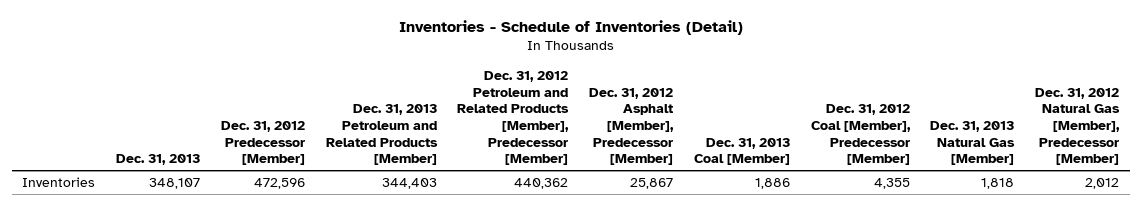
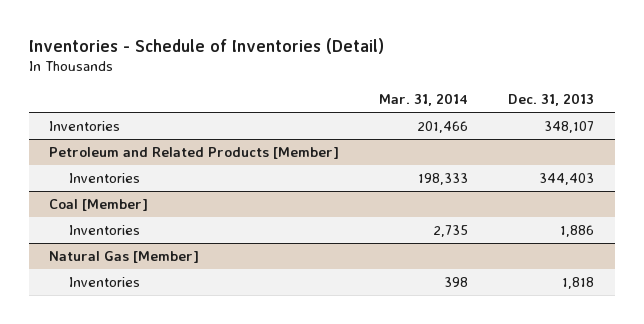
- | Dec. 31, 2013 | Dec. 31, 2012 Predecessor [Member] | Dec. 31, 2013 Petroleum and Related Products [Member] | Dec. 31, 2012 Petroleum and Related Products [Member], Predecessor [Member] | Dec. 31, 2012 Asphalt [Member], Predecessor [Member] | Dec. 31, 2013 Coal [Member] | Dec. 31, 2012 Coal [Member], Predecessor [Member] | Dec. 31, 2013 Natural Gas [Member] | Dec. 31, 2012 Natural Gas [Member], Predecessor [Member]
+ | Mar. 31, 2014 | Dec. 31, 2013
+ Petroleum and Related Products [Member]
+ Inventories | 198,333 | 344,403
+ Coal [Member]
+ Inventories | 2,735 | 1,886
+ Natural Gas [Member]
+ Inventories | 398 | 1,818

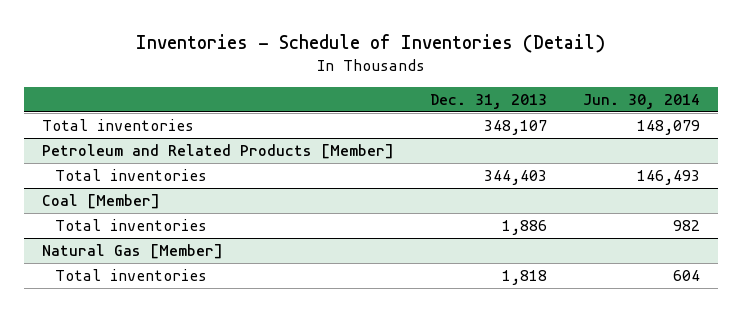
- | Mar. 31, 2014 | Dec. 31, 2013
+ | Dec. 31, 2013 | Jun. 30, 2014
- Inventories | 201,466 | 348,107
+ Total inventories | 348,107 | 148,079
@ Petroleum and Related Products [Member]
- Inventories | 198,333 | 344,403
+ Total inventories | 344,403 | 146,493
@ Coal [Member]
- Inventories | 2,735 | 1,886
+ Total inventories | 1,886 | 982
@ Natural Gas [Member]
- Inventories | 398 | 1,818
+ Total inventories | 1,818 | 604

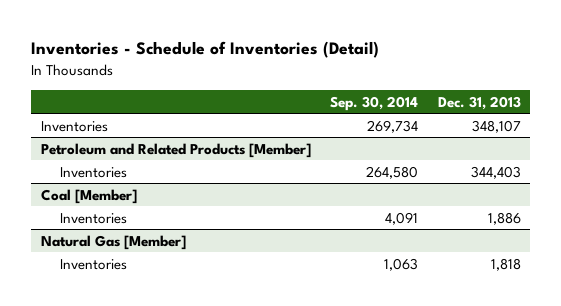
- | Dec. 31, 2013 | Jun. 30, 2014
+ | Sep. 30, 2014 | Dec. 31, 2013
- Total inventories | 348,107 | 148,079
+ Inventories | 269,734 | 348,107
@ Petroleum and Related Products [Member]
- Total inventories | 344,403 | 146,493
+ Inventories | 264,580 | 344,403
@ Coal [Member]
- Total inventories | 1,886 | 982
+ Inventories | 4,091 | 1,886
@ Natural Gas [Member]
- Total inventories | 1,818 | 604
+ Inventories | 1,063 | 1,818

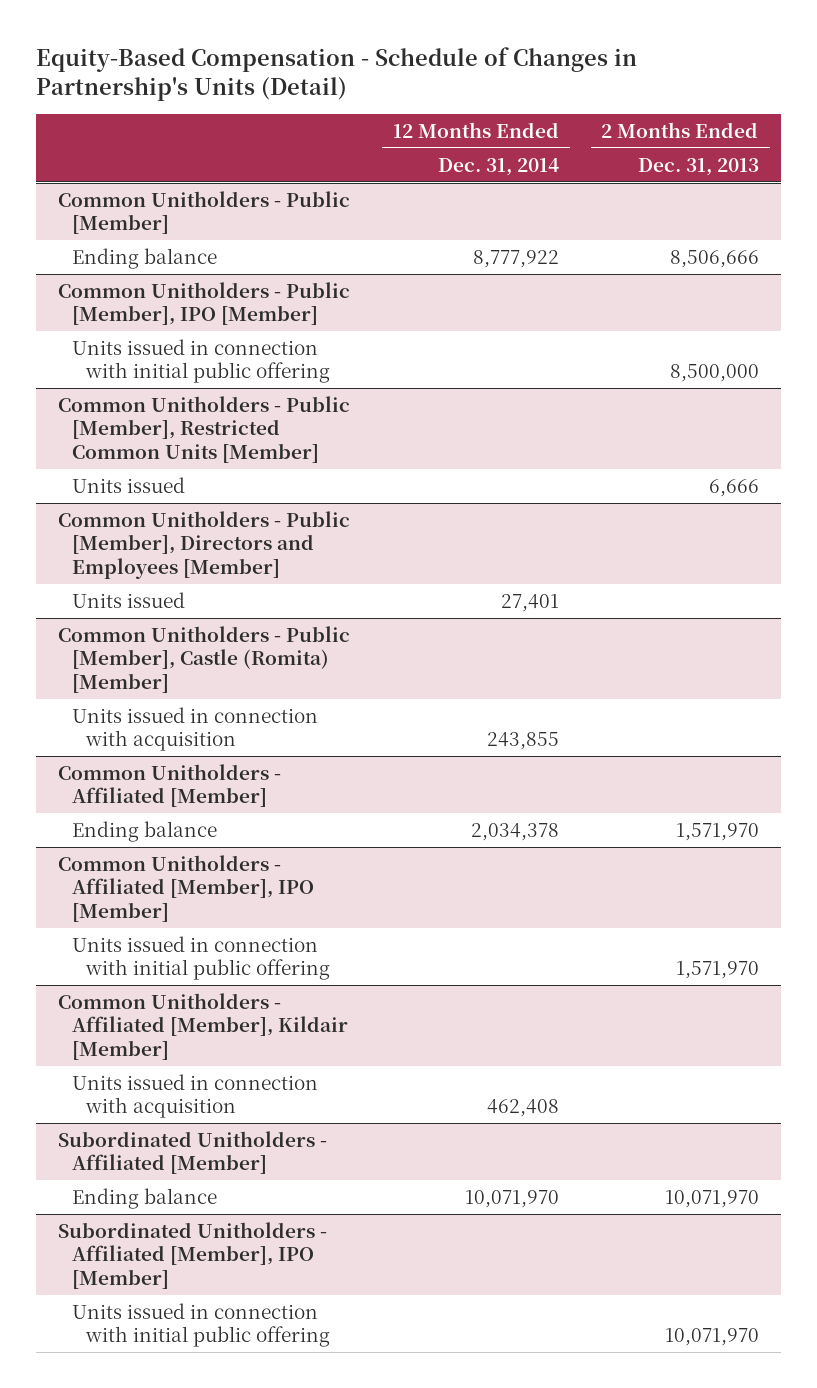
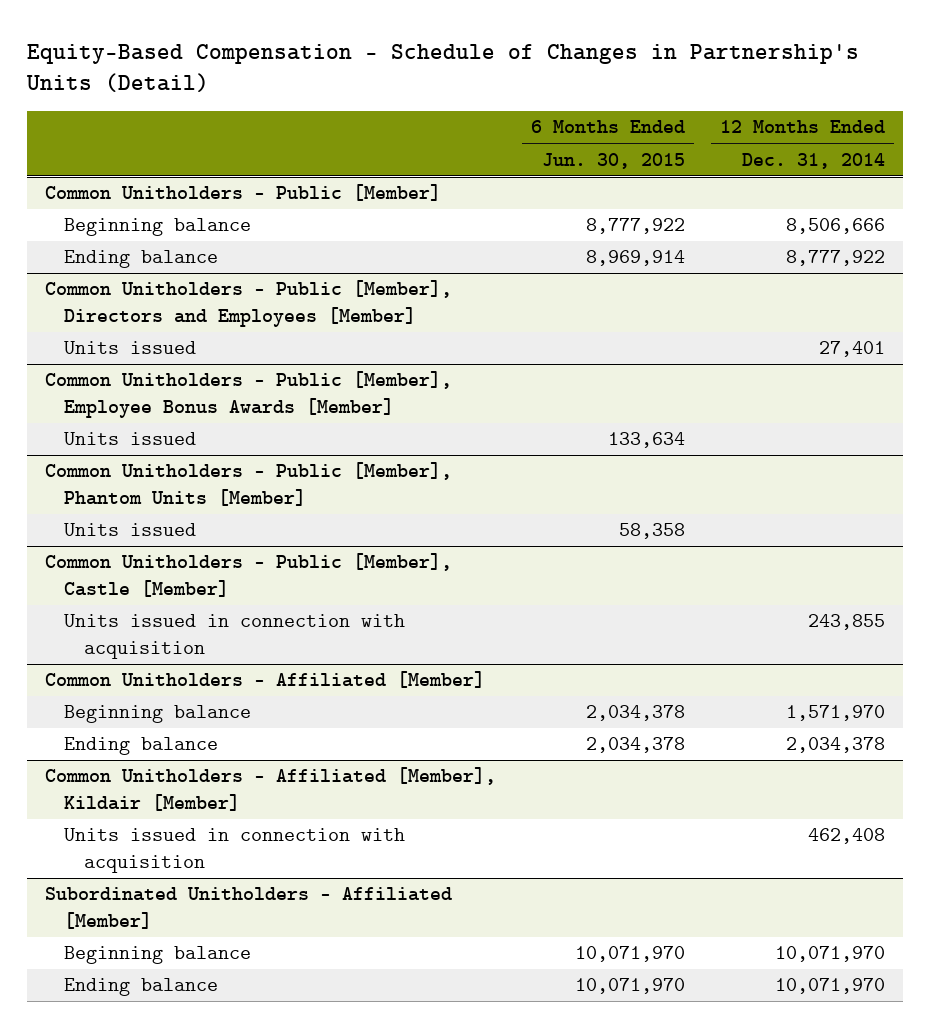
- | 12 Months Ended Dec. 31, 2014 | 2 Months Ended Dec. 31, 2013
+ | 6 Months Ended Jun. 30, 2015 | 12 Months Ended Dec. 31, 2014
@ Common Unitholders - Public [Member]
+ Beginning balance | 8,777,922 | 8,506,666
- Common Unitholders - Public [Member], IPO [Member]
- Units issued in connection with initial public offering | | 8,500,000
- Common Unitholders - Public [Member], Restricted Common Units [Member]
- Units issued | | 6,666
- Common Unitholders - Public [Member], Castle (Romita) [Member]
+ Common Unitholders - Public [Member], Employee Bonus Awards [Member]
+ Units issued | 133,634 |
+ Common Unitholders - Public [Member], Phantom Units [Member]
+ Units issued | 58,358 |
+ Common Unitholders - Public [Member], Castle [Member]
@ Common Unitholders - Affiliated [Member]
+ Beginning balance | 2,034,378 | 1,571,970
- Common Unitholders - Affiliated [Member], IPO [Member]
- Units issued in connection with initial public offering | | 1,571,970
@ Subordinated Unitholders - Affiliated [Member]
+ Beginning balance | 10,071,970 | 10,071,970
- Subordinated Unitholders - Affiliated [Member], IPO [Member]
- Units issued in connection with initial public offering | | 10,071,970

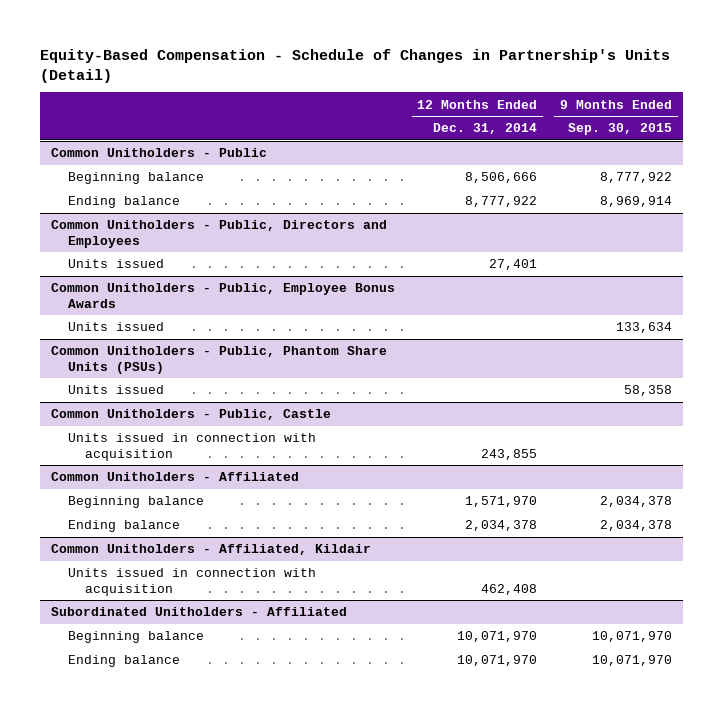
- | 6 Months Ended Jun. 30, 2015 | 12 Months Ended Dec. 31, 2014
+ | 12 Months Ended Dec. 31, 2014 | 9 Months Ended Sep. 30, 2015
- Common Unitholders - Public [Member]
+ Common Unitholders - Public
- Common Unitholders - Public [Member], Directors and Employees [Member]
+ Common Unitholders - Public, Directors and Employees
- Common Unitholders - Public [Member], Employee Bonus Awards [Member]
+ Common Unitholders - Public, Employee Bonus Awards
- Common Unitholders - Public [Member], Phantom Units [Member]
+ Common Unitholders - Public, Phantom Share Units (PSUs)
- Common Unitholders - Public [Member], Castle [Member]
+ Common Unitholders - Public, Castle
- Common Unitholders - Affiliated [Member]
+ Common Unitholders - Affiliated
- Common Unitholders - Affiliated [Member], Kildair [Member]
+ Common Unitholders - Affiliated, Kildair
- Subordinated Unitholders - Affiliated [Member]
+ Subordinated Unitholders - Affiliated

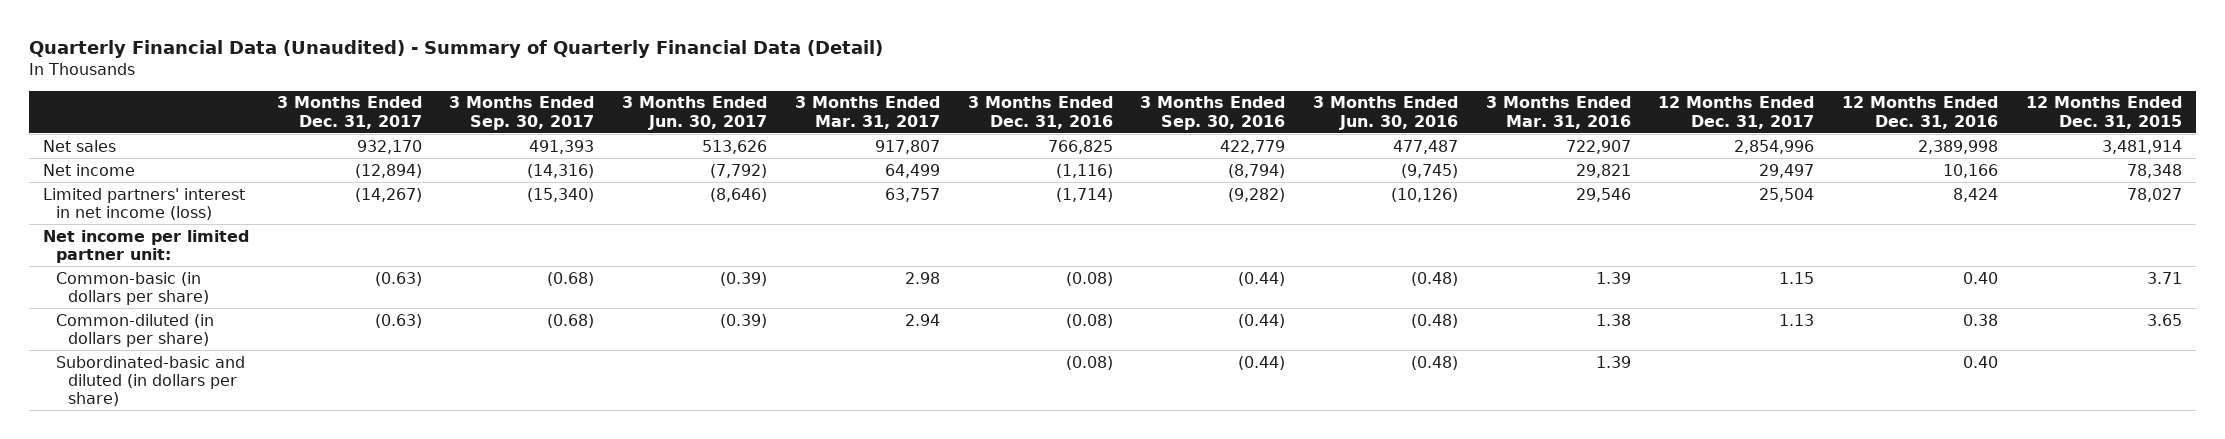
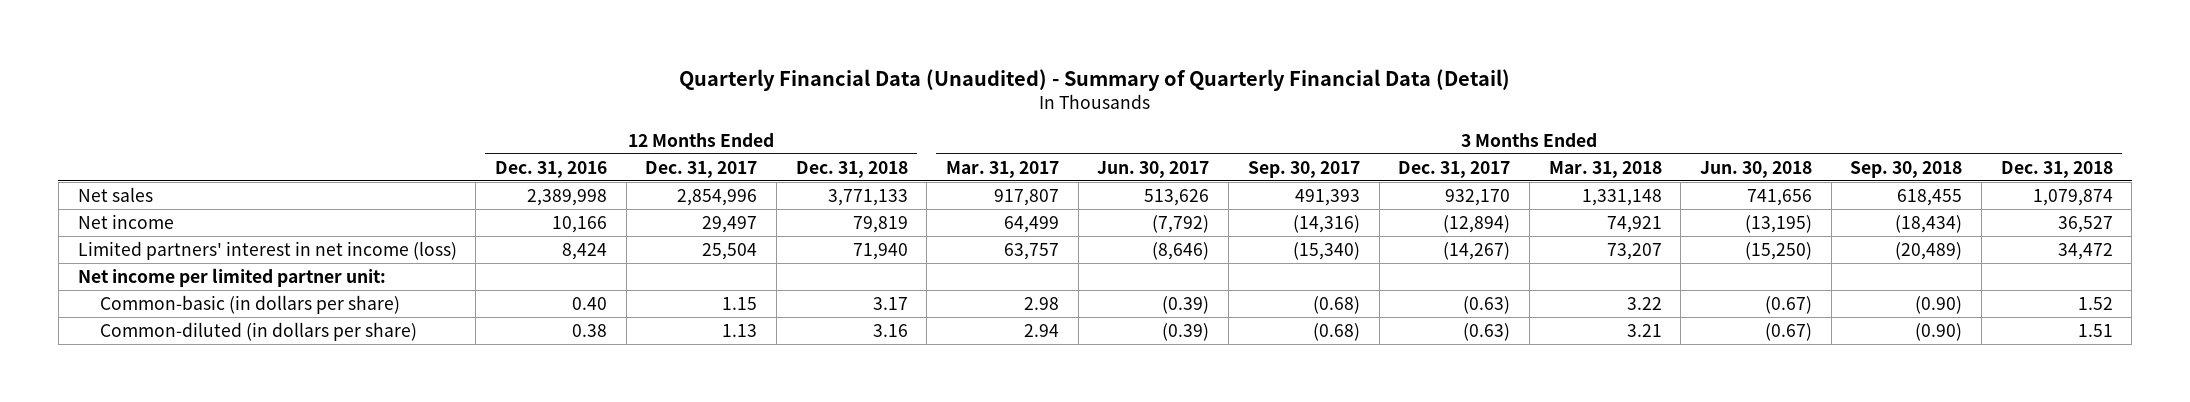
- | 3 Months Ended Dec. 31, 2017 | 3 Months Ended Sep. 30, 2017 | 3 Months Ended Jun. 30, 2017 | 3 Months Ended Mar. 31, 2017 | 3 Months Ended Dec. 31, 2016 | 3 Months Ended Sep. 30, 2016 | 3 Months Ended Jun. 30, 2016 | 3 Months Ended Mar. 31, 2016 | 12 Months Ended Dec. 31, 2017 | 12 Months Ended Dec. 31, 2016 | 12 Months Ended Dec. 31, 2015
+ | 12 Months Ended Dec. 31, 2016 | 12 Months Ended Dec. 31, 2017 | 12 Months Ended Dec. 31, 2018 | 3 Months Ended Mar. 31, 2017 | 3 Months Ended Jun. 30, 2017 | 3 Months Ended Sep. 30, 2017 | 3 Months Ended Dec. 31, 2017 | 3 Months Ended Mar. 31, 2018 | 3 Months Ended Jun. 30, 2018 | 3 Months Ended Sep. 30, 2018 | 3 Months Ended Dec. 31, 2018
- Subordinated-basic and diluted (in dollars per share) | | | | | (0.08) | (0.44) | (0.48) | 1.39 | | 0.40 |

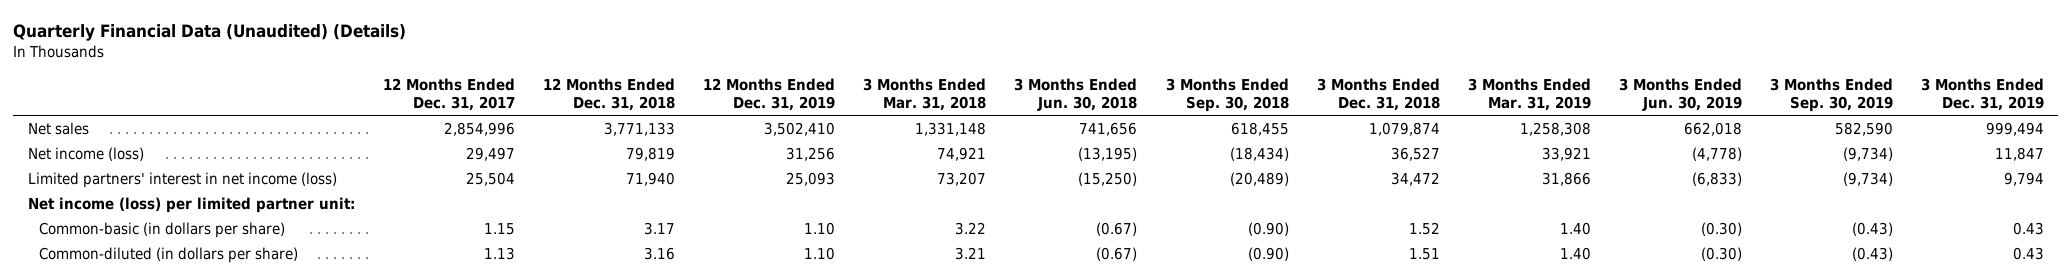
- Quarterly Financial Data (Unaudited) - Summary of Quarterly Financial Data (Detail)
+ Quarterly Financial Data (Unaudited) (Details)
- | 12 Months Ended Dec. 31, 2016 | 12 Months Ended Dec. 31, 2017 | 12 Months Ended Dec. 31, 2018 | 3 Months Ended Mar. 31, 2017 | 3 Months Ended Jun. 30, 2017 | 3 Months Ended Sep. 30, 2017 | 3 Months Ended Dec. 31, 2017 | 3 Months Ended Mar. 31, 2018 | 3 Months Ended Jun. 30, 2018 | 3 Months Ended Sep. 30, 2018 | 3 Months Ended Dec. 31, 2018
+ | 12 Months Ended Dec. 31, 2017 | 12 Months Ended Dec. 31, 2018 | 12 Months Ended Dec. 31, 2019 | 3 Months Ended Mar. 31, 2018 | 3 Months Ended Jun. 30, 2018 | 3 Months Ended Sep. 30, 2018 | 3 Months Ended Dec. 31, 2018 | 3 Months Ended Mar. 31, 2019 | 3 Months Ended Jun. 30, 2019 | 3 Months Ended Sep. 30, 2019 | 3 Months Ended Dec. 31, 2019
- Net income | 10,166 | 29,497 | 79,819 | 64,499 | (7,792) | (14,316) | (12,894) | 74,921 | (13,195) | (18,434) | 36,527
+ Net income (loss) | 29,497 | 79,819 | 31,256 | 74,921 | (13,195) | (18,434) | 36,527 | 33,921 | (4,778) | (9,734) | 11,847
- Net income per limited partner unit:
+ Net income (loss) per limited partner unit:

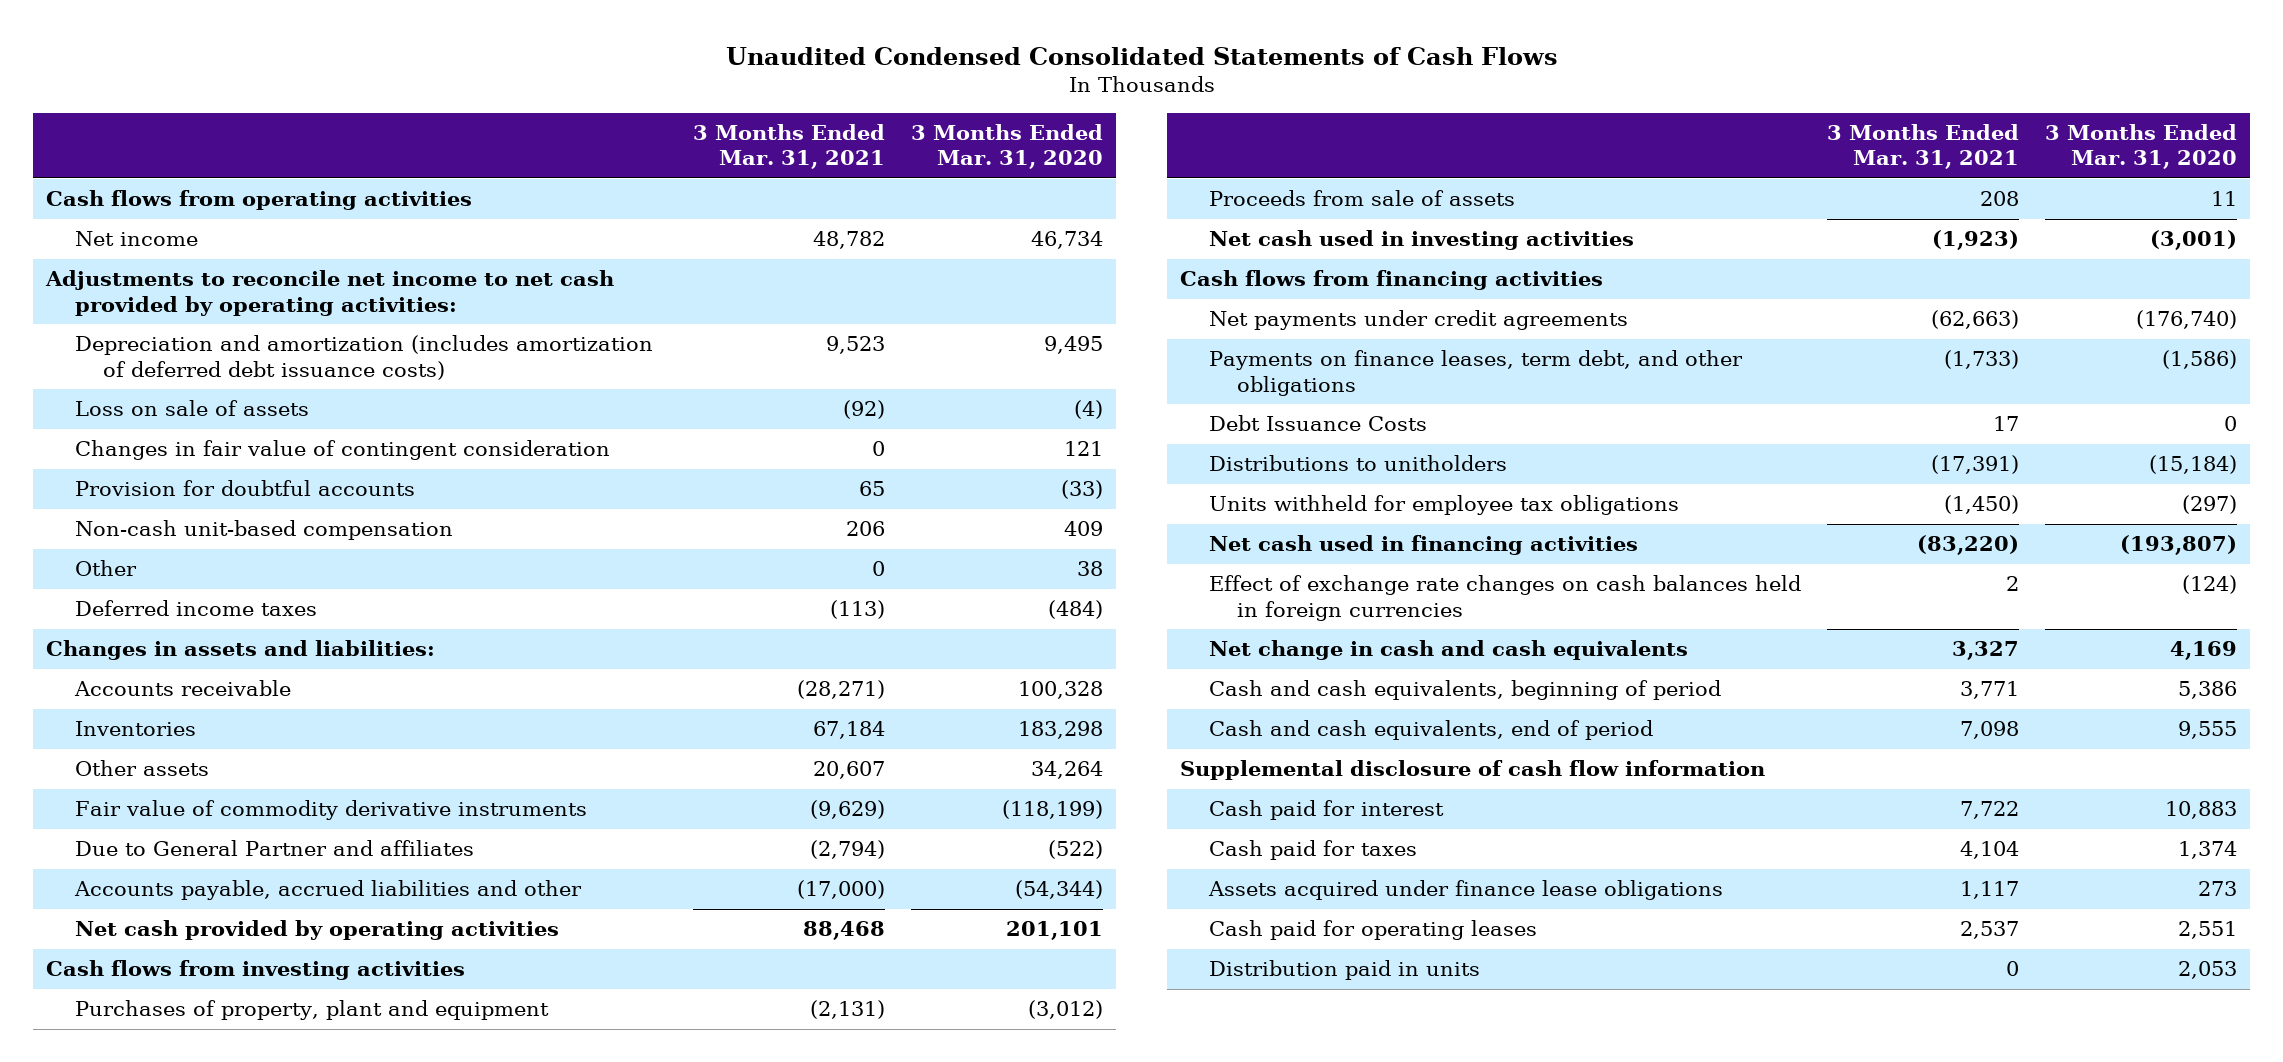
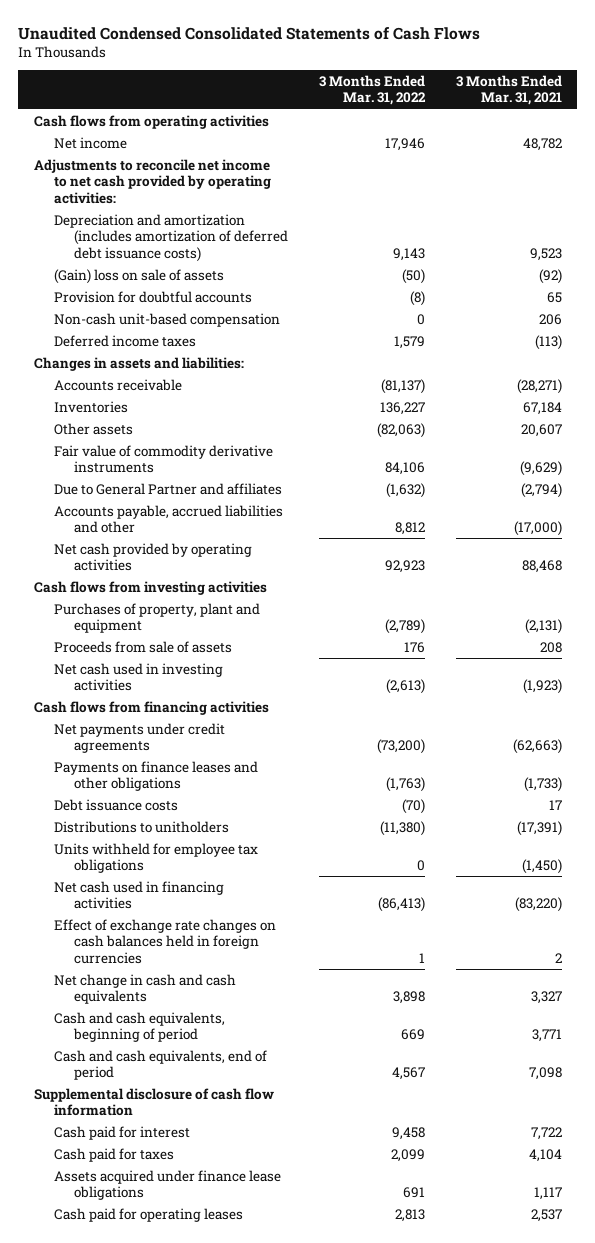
- | 3 Months Ended Mar. 31, 2021 | 3 Months Ended Mar. 31, 2020
+ | 3 Months Ended Mar. 31, 2022 | 3 Months Ended Mar. 31, 2021
- Loss on sale of assets | (92) | (4)
- Changes in fair value of contingent consideration | 0 | 121
+ (Gain) loss on sale of assets | (50) | (92)
- Other | 0 | 38
- Payments on finance leases, term debt, and other obligations | (1,733) | (1,586)
- Debt Issuance Costs | 17 | 0
+ Payments on finance leases and other obligations | (1,763) | (1,733)
+ Debt issuance costs | (70) | 17
- Distribution paid in units | 0 | 2,053

